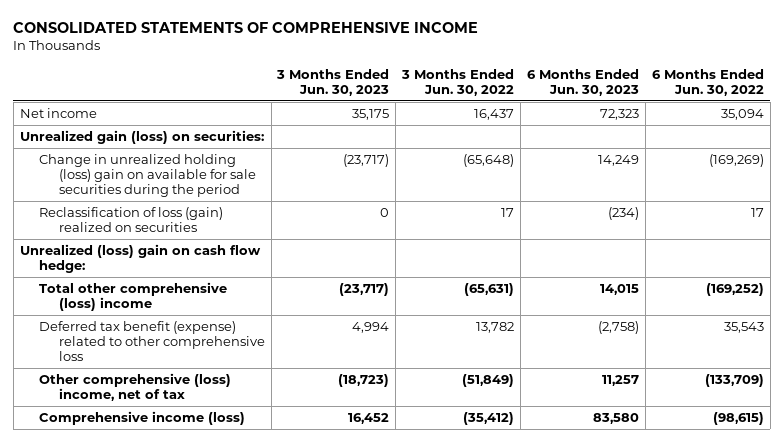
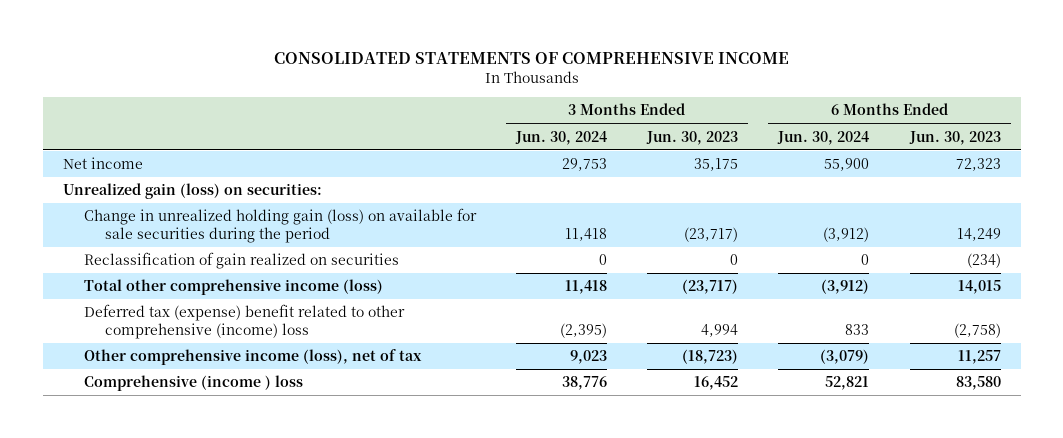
- | 3 Months Ended Jun. 30, 2023 | 3 Months Ended Jun. 30, 2022 | 6 Months Ended Jun. 30, 2023 | 6 Months Ended Jun. 30, 2022
+ | 3 Months Ended Jun. 30, 2024 | 3 Months Ended Jun. 30, 2023 | 6 Months Ended Jun. 30, 2024 | 6 Months Ended Jun. 30, 2023
- Change in unrealized holding (loss) gain on available for sale securities during the period | (23,717) | (65,648) | 14,249 | (169,269)
- Reclassification of loss (gain) realized on securities | 0 | 17 | (234) | 17
- Unrealized (loss) gain on cash flow hedge:
- Total other comprehensive (loss) income | (23,717) | (65,631) | 14,015 | (169,252)
- Deferred tax benefit (expense) related to other comprehensive loss | 4,994 | 13,782 | (2,758) | 35,543
- Other comprehensive (loss) income, net of tax | (18,723) | (51,849) | 11,257 | (133,709)
- Comprehensive income (loss) | 16,452 | (35,412) | 83,580 | (98,615)
+ Change in unrealized holding gain (loss) on available for sale securities during the period | 11,418 | (23,717) | (3,912) | 14,249
+ Reclassification of gain realized on securities | 0 | 0 | 0 | (234)
+ Total other comprehensive income (loss) | 11,418 | (23,717) | (3,912) | 14,015
+ Deferred tax (expense) benefit related to other comprehensive (income) loss | (2,395) | 4,994 | 833 | (2,758)
+ Other comprehensive income (loss), net of tax | 9,023 | (18,723) | (3,079) | 11,257
+ Comprehensive (income ) loss | 38,776 | 16,452 | 52,821 | 83,580

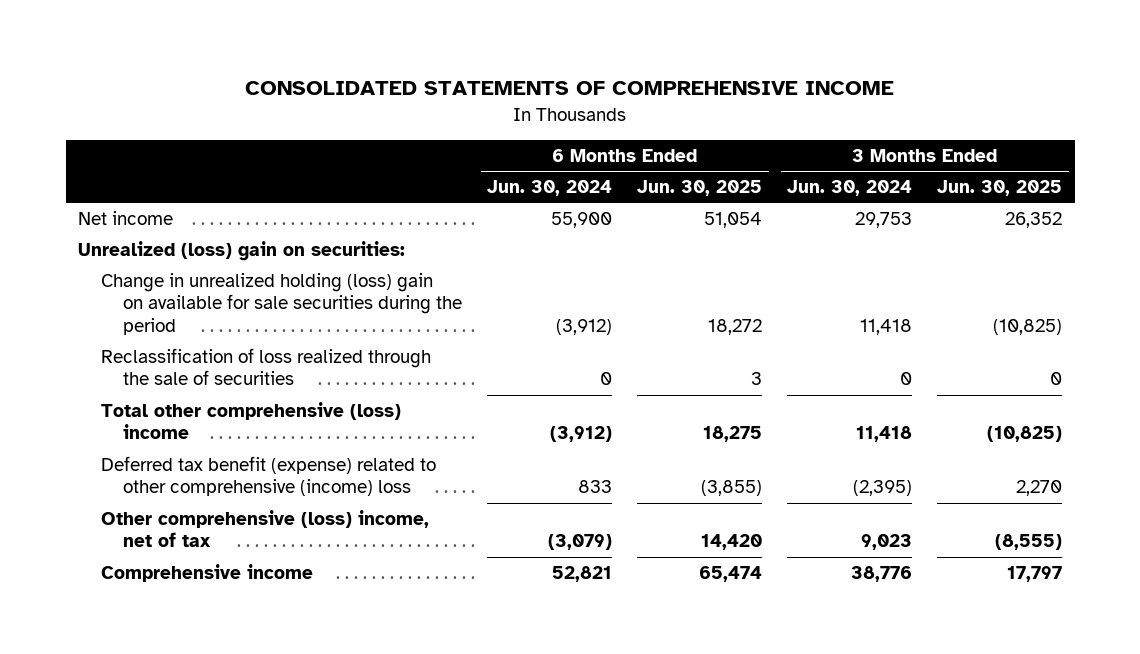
- | 3 Months Ended Jun. 30, 2024 | 3 Months Ended Jun. 30, 2023 | 6 Months Ended Jun. 30, 2024 | 6 Months Ended Jun. 30, 2023
+ | 6 Months Ended Jun. 30, 2024 | 6 Months Ended Jun. 30, 2025 | 3 Months Ended Jun. 30, 2024 | 3 Months Ended Jun. 30, 2025
- Unrealized gain (loss) on securities:
- Change in unrealized holding gain (loss) on available for sale securities during the period | 11,418 | (23,717) | (3,912) | 14,249
- Reclassification of gain realized on securities | 0 | 0 | 0 | (234)
- Total other comprehensive income (loss) | 11,418 | (23,717) | (3,912) | 14,015
- Deferred tax (expense) benefit related to other comprehensive (income) loss | (2,395) | 4,994 | 833 | (2,758)
- Other comprehensive income (loss), net of tax | 9,023 | (18,723) | (3,079) | 11,257
- Comprehensive (income ) loss | 38,776 | 16,452 | 52,821 | 83,580
+ Unrealized (loss) gain on securities:
+ Change in unrealized holding (loss) gain on available for sale securities during the period | (3,912) | 18,272 | 11,418 | (10,825)
+ Reclassification of loss realized through the sale of securities | 0 | 3 | 0 | 0
+ Total other comprehensive (loss) income | (3,912) | 18,275 | 11,418 | (10,825)
+ Deferred tax benefit (expense) related to other comprehensive (income) loss | 833 | (3,855) | (2,395) | 2,270
+ Other comprehensive (loss) income, net of tax | (3,079) | 14,420 | 9,023 | (8,555)
+ Comprehensive income | 52,821 | 65,474 | 38,776 | 17,797

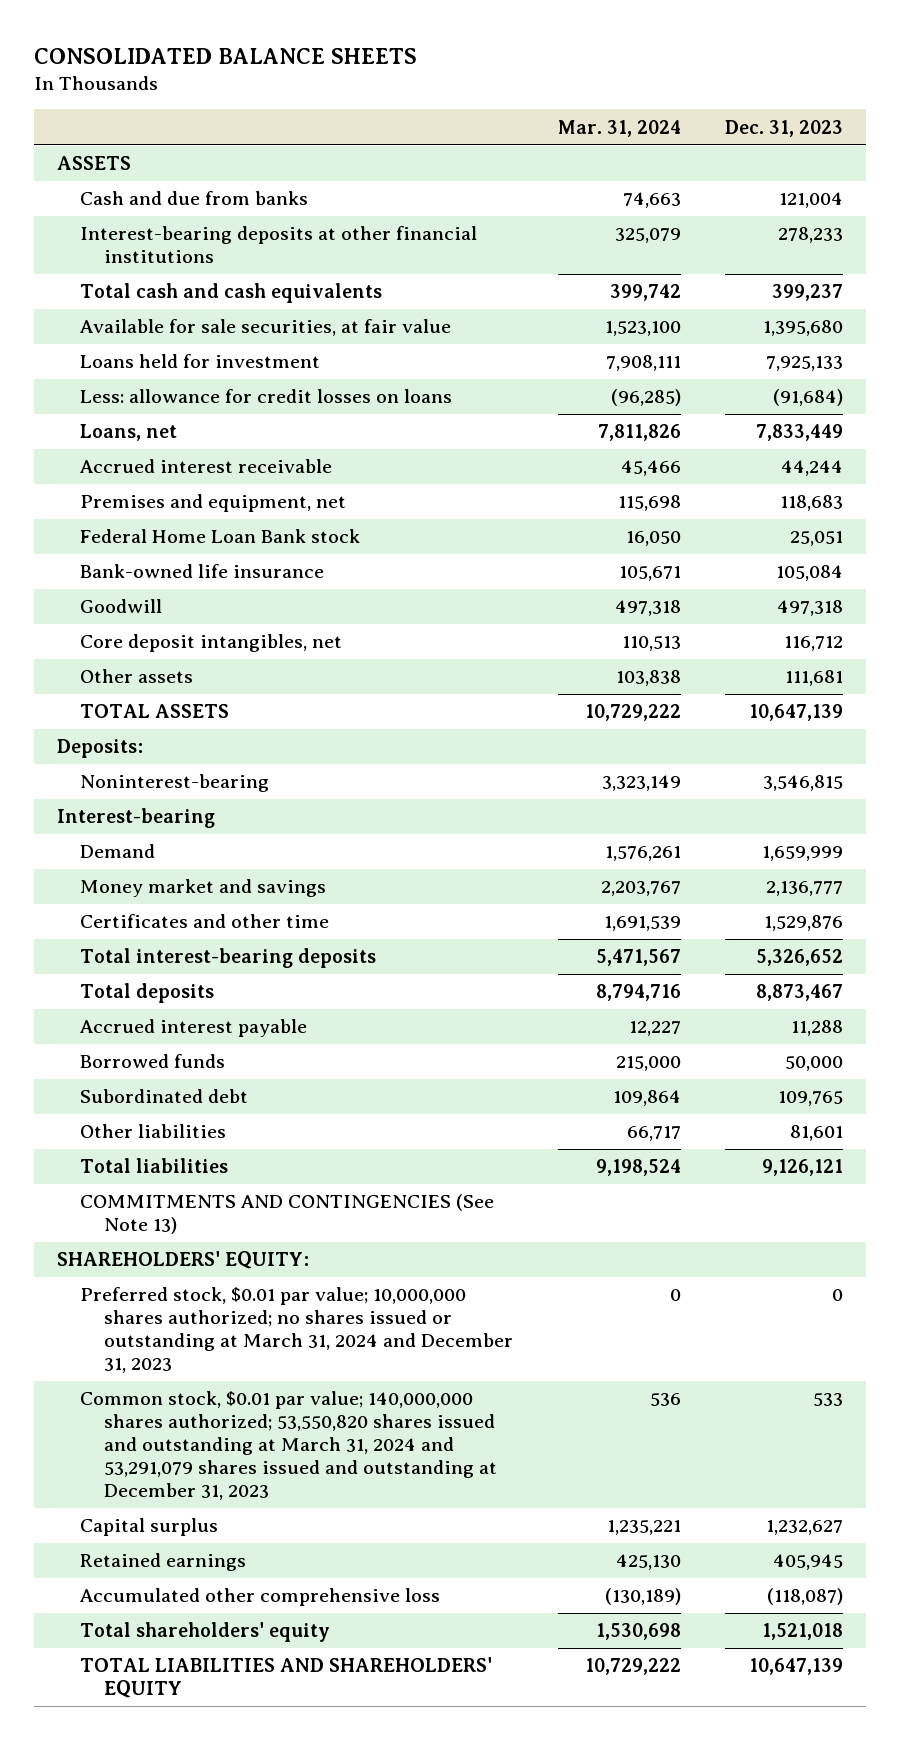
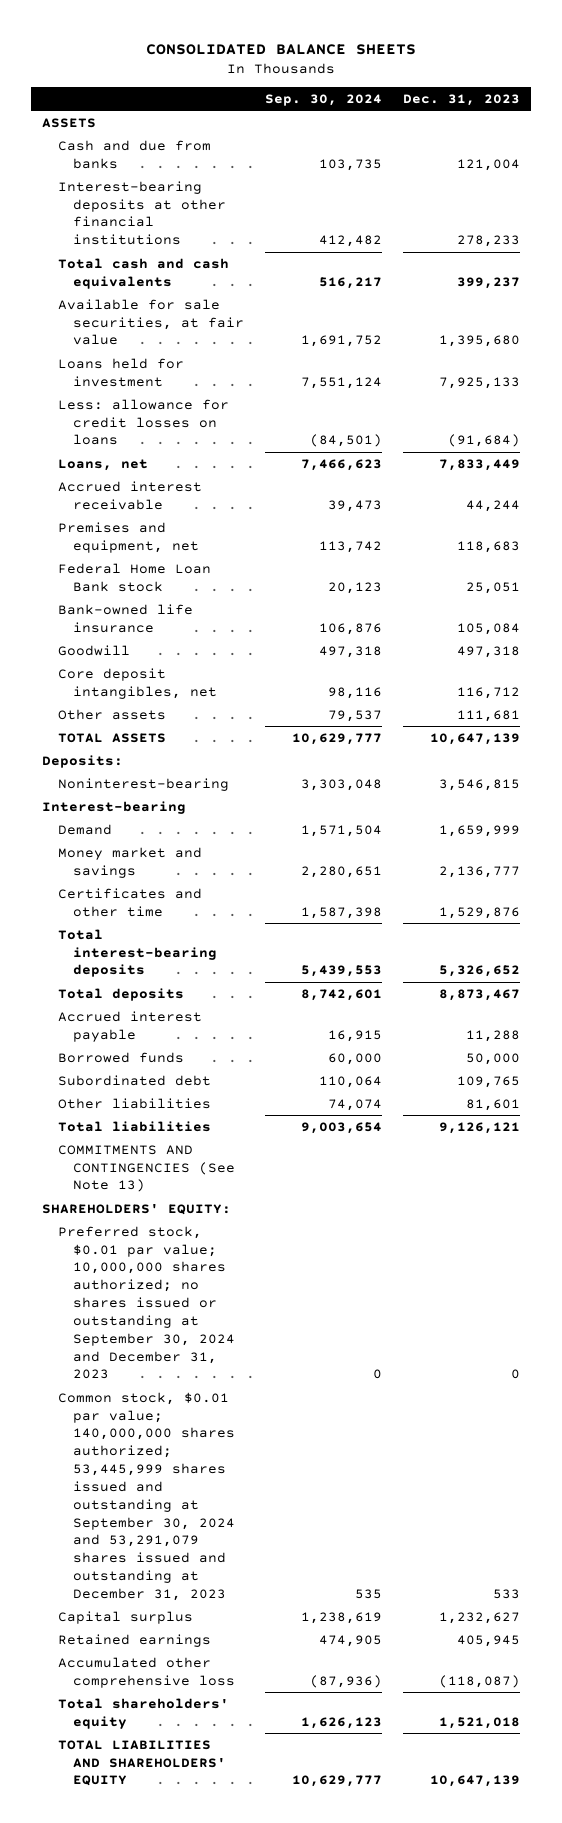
- | Mar. 31, 2024 | Dec. 31, 2023
+ | Sep. 30, 2024 | Dec. 31, 2023
- Preferred stock, $0.01 par value; 10,000,000 shares authorized; no shares issued or outstanding at March 31, 2024 and December 31, 2023 | 0 | 0
- Common stock, $0.01 par value; 140,000,000 shares authorized; 53,550,820 shares issued and outstanding at March 31, 2024 and 53,291,079 shares issued and outstanding at December 31, 2023 | 536 | 533
+ Preferred stock, $0.01 par value; 10,000,000 shares authorized; no shares issued or outstanding at September 30, 2024 and December 31, 2023 | 0 | 0
+ Common stock, $0.01 par value; 140,000,000 shares authorized; 53,445,999 shares issued and outstanding at September 30, 2024 and 53,291,079 shares issued and outstanding at December 31, 2023 | 535 | 533

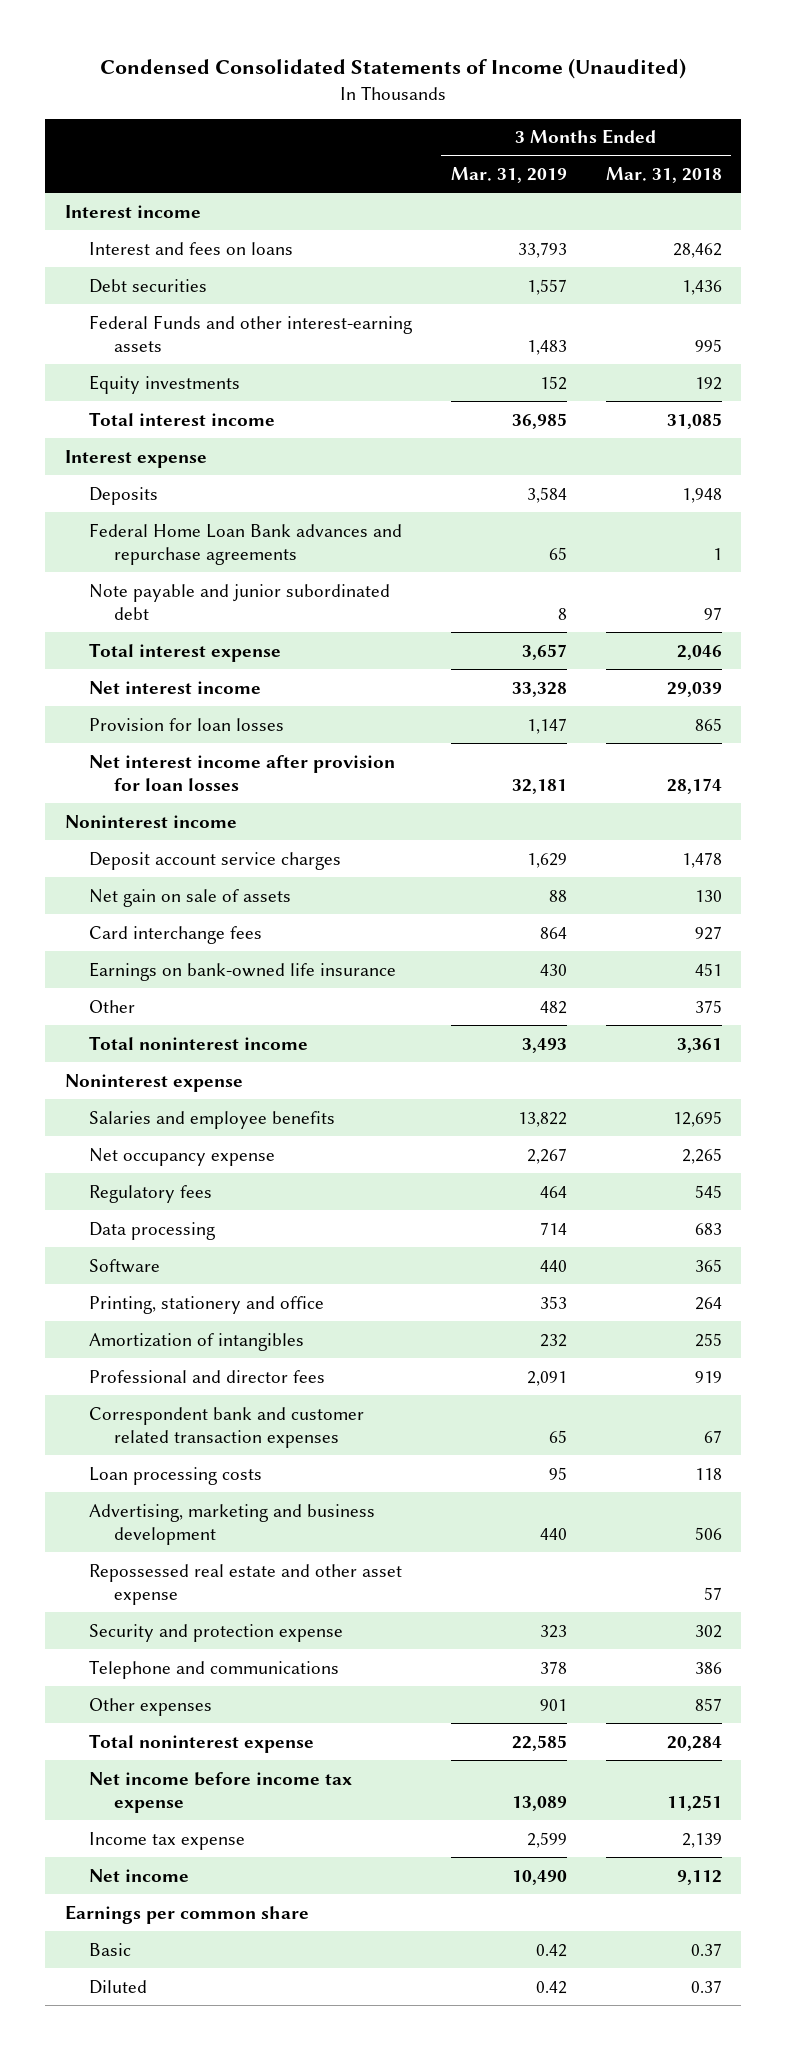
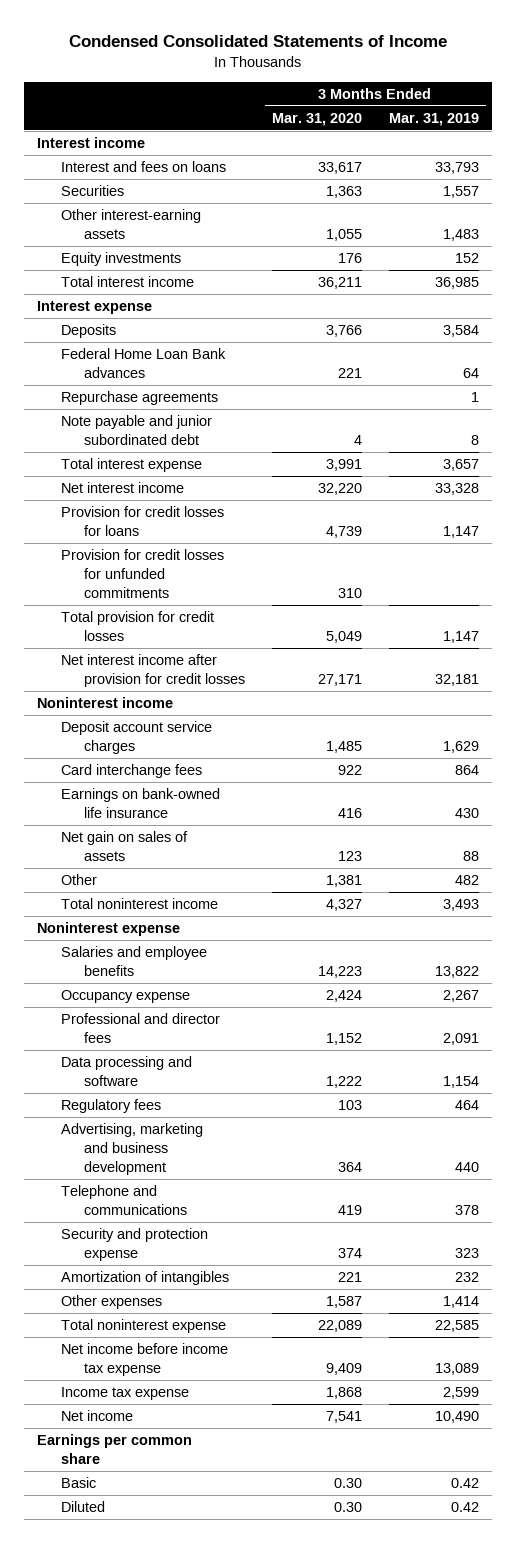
- Condensed Consolidated Statements of Income (Unaudited)
+ Condensed Consolidated Statements of Income
- | 3 Months Ended Mar. 31, 2019 | 3 Months Ended Mar. 31, 2018
+ | 3 Months Ended Mar. 31, 2020 | 3 Months Ended Mar. 31, 2019
- Debt securities | 1,557 | 1,436
- Federal Funds and other interest-earning assets | 1,483 | 995
+ Securities | 1,363 | 1,557
+ Other interest-earning assets | 1,055 | 1,483
- Federal Home Loan Bank advances and repurchase agreements | 65 | 1
+ Federal Home Loan Bank advances | 221 | 64
+ Repurchase agreements | | 1
- Provision for loan losses | 1,147 | 865
- Net interest income after provision for loan losses | 32,181 | 28,174
+ Provision for credit losses for loans | 4,739 | 1,147
+ Provision for credit losses for unfunded commitments | 310 |
+ Total provision for credit losses | 5,049 | 1,147
+ Net interest income after provision for credit losses | 27,171 | 32,181
- Net gain on sale of assets | 88 | 130
+ Net gain on sales of assets | 123 | 88
- Net occupancy expense | 2,267 | 2,265
- Data processing | 714 | 683
- Software | 440 | 365
- Printing, stationery and office | 353 | 264
+ Occupancy expense | 2,424 | 2,267
- Correspondent bank and customer related transaction expenses | 65 | 67
- Loan processing costs | 95 | 118
+ Data processing and software | 1,222 | 1,154
moved down: Regulatory fees | 103 | 464
- Repossessed real estate and other asset expense | | 57
- Other expenses | 901 | 857
moved down: Security and protection expense | 374 | 323
moved down: Amortization of intangibles | 221 | 232
+ Other expenses | 1,587 | 1,414

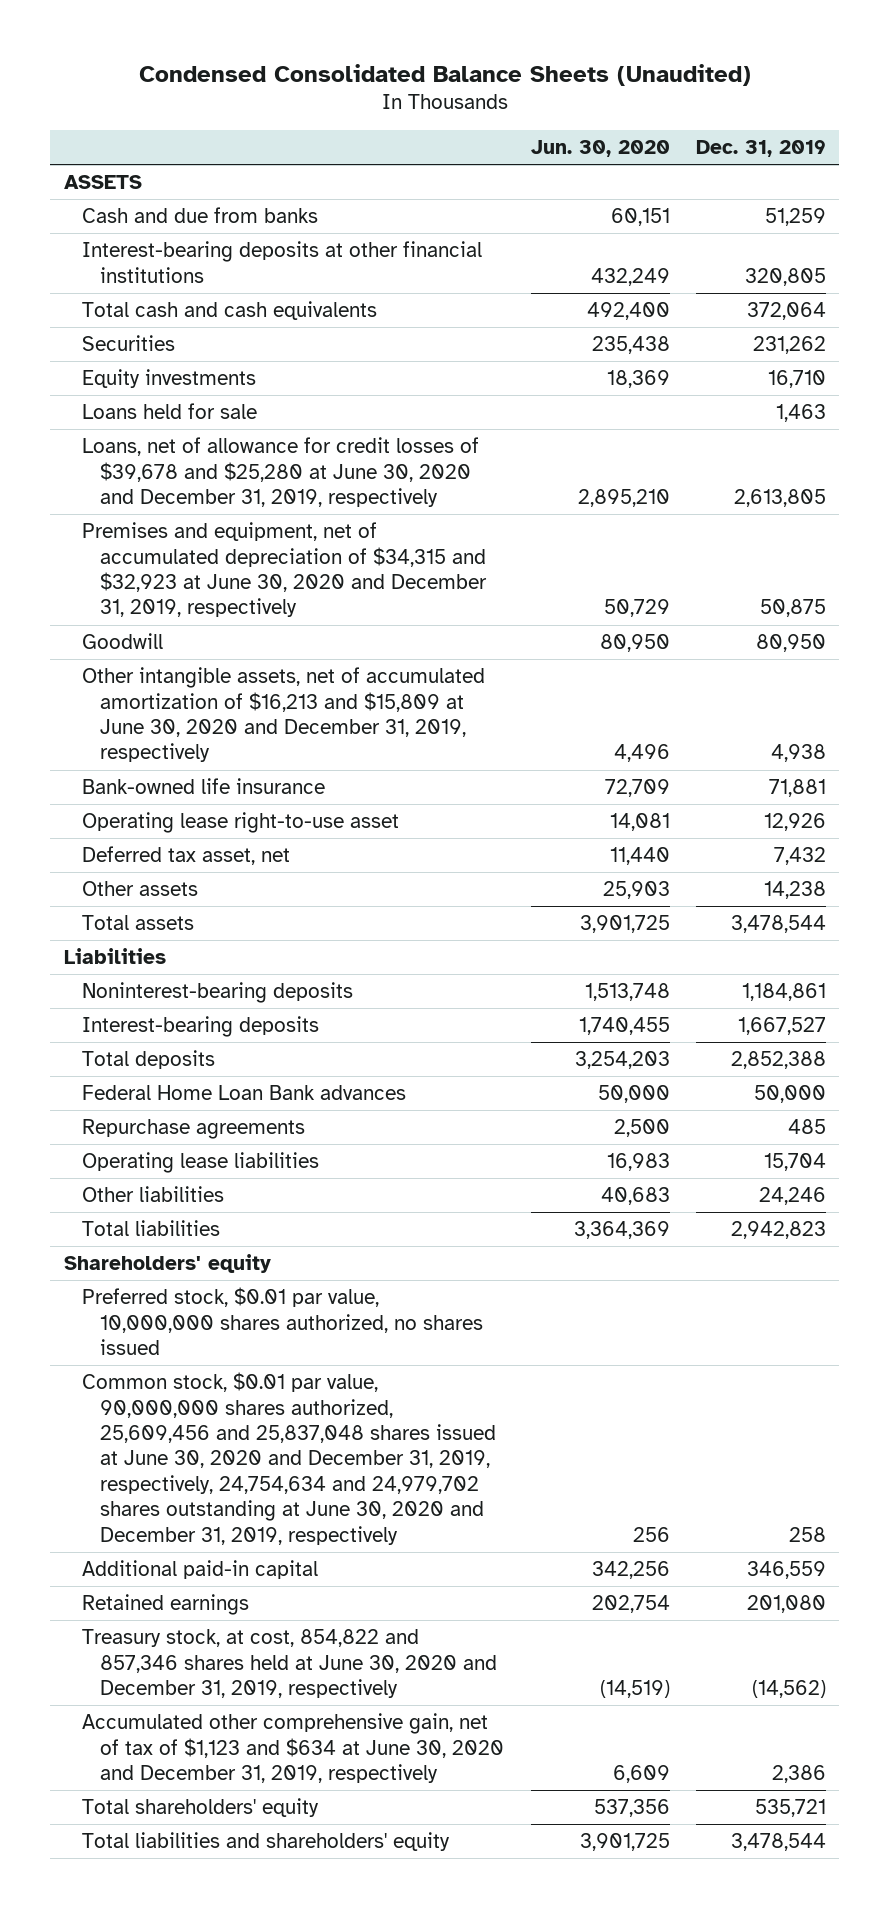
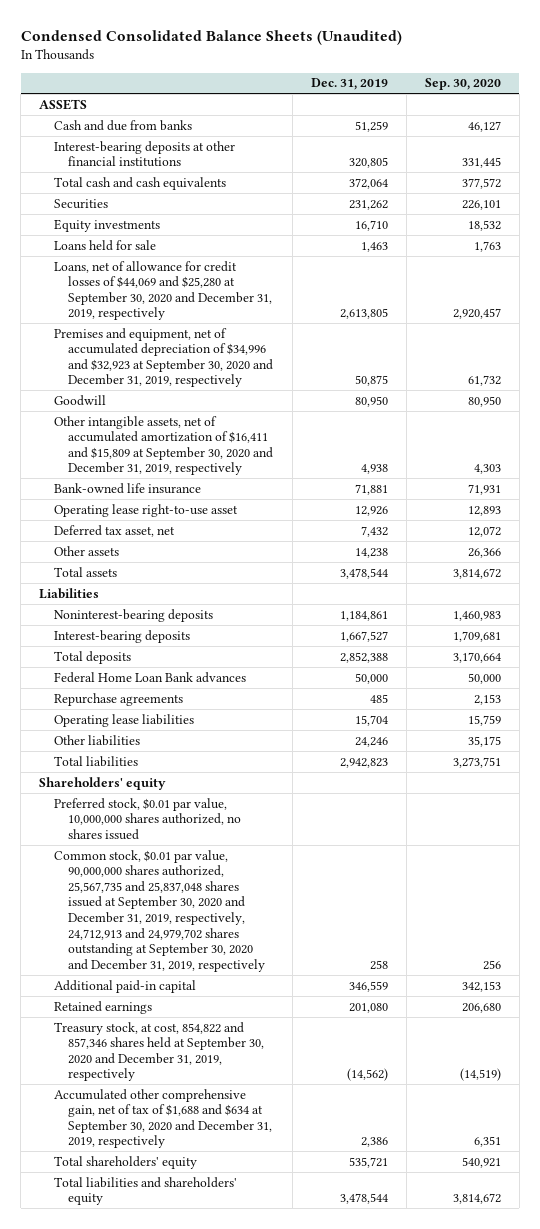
- | Jun. 30, 2020 | Dec. 31, 2019
+ | Dec. 31, 2019 | Sep. 30, 2020
- Loans, net of allowance for credit losses of $39,678 and $25,280 at June 30, 2020 and December 31, 2019, respectively | 2,895,210 | 2,613,805
- Premises and equipment, net of accumulated depreciation of $34,315 and $32,923 at June 30, 2020 and December 31, 2019, respectively | 50,729 | 50,875
+ Loans, net of allowance for credit losses of $44,069 and $25,280 at September 30, 2020 and December 31, 2019, respectively | 2,613,805 | 2,920,457
+ Premises and equipment, net of accumulated depreciation of $34,996 and $32,923 at September 30, 2020 and December 31, 2019, respectively | 50,875 | 61,732
- Other intangible assets, net of accumulated amortization of $16,213 and $15,809 at June 30, 2020 and December 31, 2019, respectively | 4,496 | 4,938
+ Other intangible assets, net of accumulated amortization of $16,411 and $15,809 at September 30, 2020 and December 31, 2019, respectively | 4,938 | 4,303
- Common stock, $0.01 par value, 90,000,000 shares authorized, 25,609,456 and 25,837,048 shares issued at June 30, 2020 and December 31, 2019, respectively, 24,754,634 and 24,979,702 shares outstanding at June 30, 2020 and December 31, 2019, respectively | 256 | 258
+ Common stock, $0.01 par value, 90,000,000 shares authorized, 25,567,735 and 25,837,048 shares issued at September 30, 2020 and December 31, 2019, respectively, 24,712,913 and 24,979,702 shares outstanding at September 30, 2020 and December 31, 2019, respectively | 258 | 256
- Treasury stock, at cost, 854,822 and 857,346 shares held at June 30, 2020 and December 31, 2019, respectively | (14,519) | (14,562)
- Accumulated other comprehensive gain, net of tax of $1,123 and $634 at June 30, 2020 and December 31, 2019, respectively | 6,609 | 2,386
+ Treasury stock, at cost, 854,822 and 857,346 shares held at September 30, 2020 and December 31, 2019, respectively | (14,562) | (14,519)
+ Accumulated other comprehensive gain, net of tax of $1,688 and $634 at September 30, 2020 and December 31, 2019, respectively | 2,386 | 6,351

